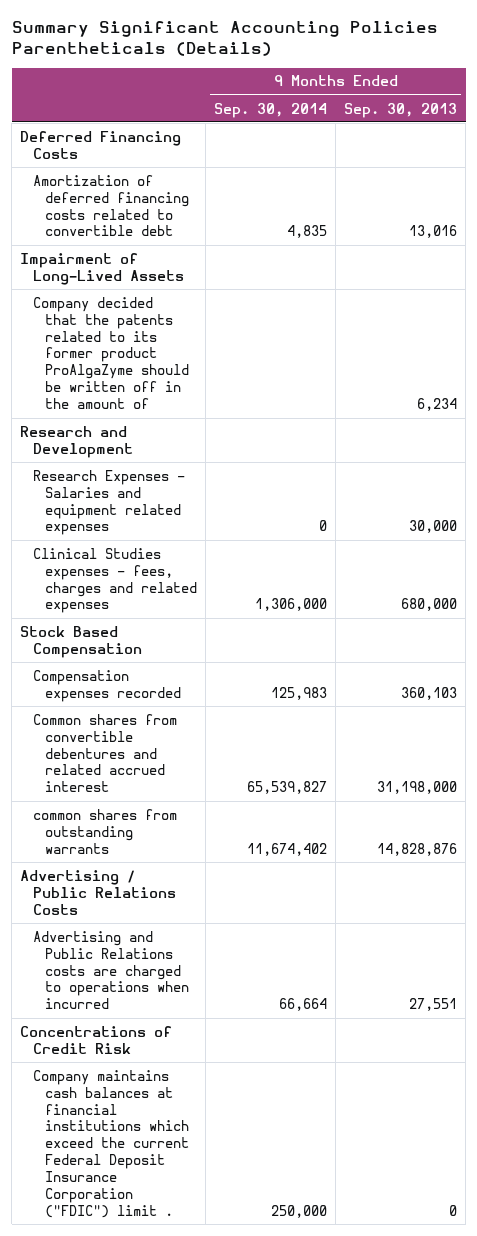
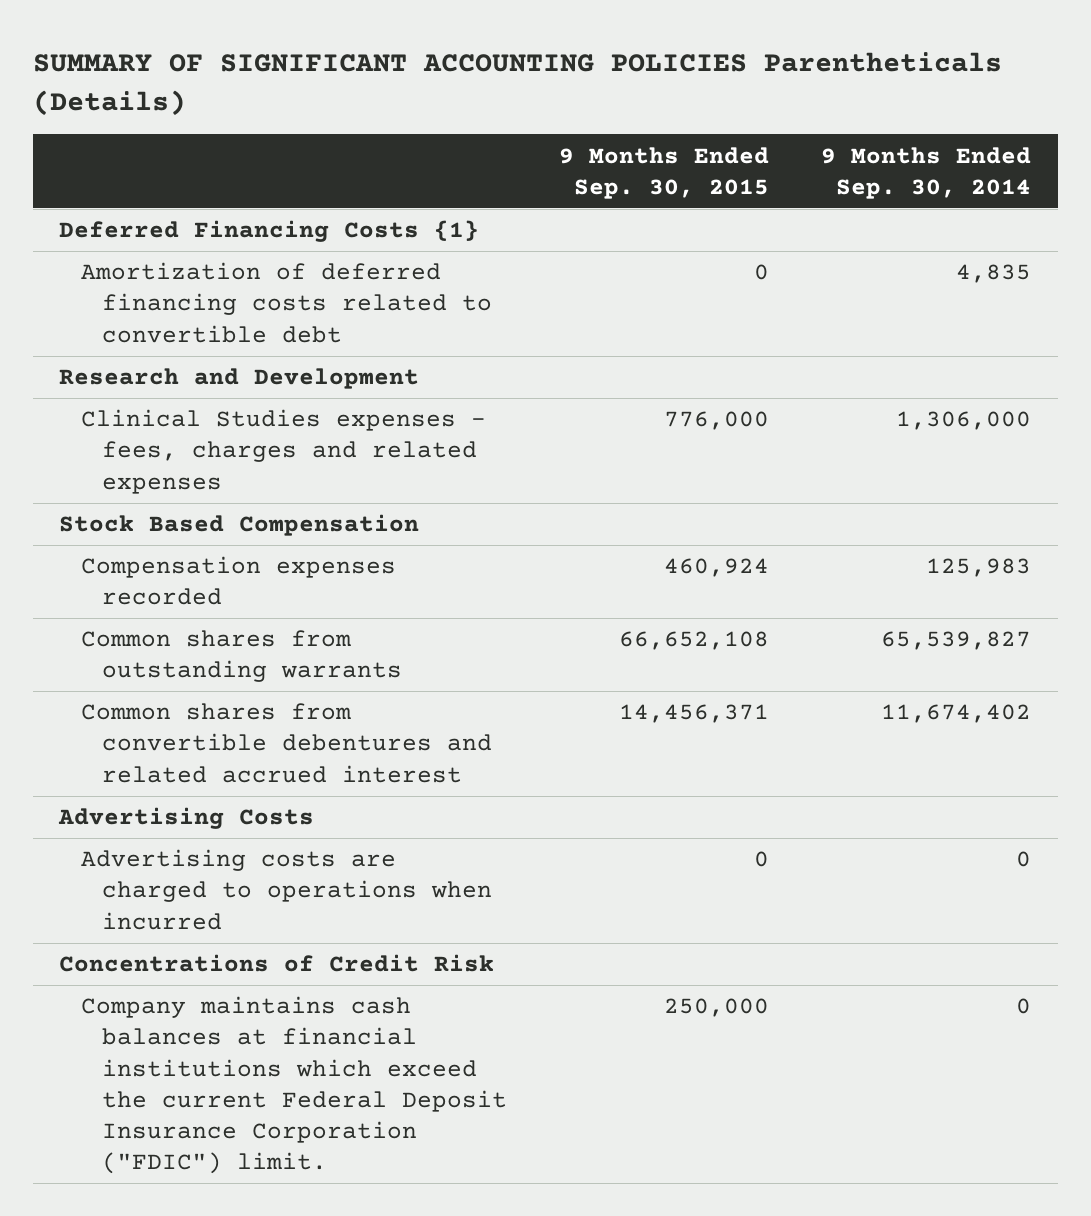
- Summary Significant Accounting Policies Parentheticals (Details)
+ SUMMARY OF SIGNIFICANT ACCOUNTING POLICIES Parentheticals (Details)
- | 9 Months Ended Sep. 30, 2014 | 9 Months Ended Sep. 30, 2013
+ | 9 Months Ended Sep. 30, 2015 | 9 Months Ended Sep. 30, 2014
- Deferred Financing Costs
+ Deferred Financing Costs {1}
- Impairment of Long-Lived Assets
- Company decided that the patents related to its former product ProAlgaZyme should be written off in the amount of | | 6,234
- Research Expenses - Salaries and equipment related expenses | 0 | 30,000
- Common shares from convertible debentures and related accrued interest | 65,539,827 | 31,198,000
- common shares from outstanding warrants | 11,674,402 | 14,828,876
- Advertising / Public Relations Costs
- Advertising and Public Relations costs are charged to operations when incurred | 66,664 | 27,551
+ Common shares from outstanding warrants | 66,652,108 | 65,539,827
+ Common shares from convertible debentures and related accrued interest | 14,456,371 | 11,674,402
+ Advertising Costs
+ Advertising costs are charged to operations when incurred | 0 | 0
- Company maintains cash balances at financial institutions which exceed the current Federal Deposit Insurance Corporation ("FDIC") limit . | 250,000 | 0
+ Company maintains cash balances at financial institutions which exceed the current Federal Deposit Insurance Corporation ("FDIC") limit. | 250,000 | 0

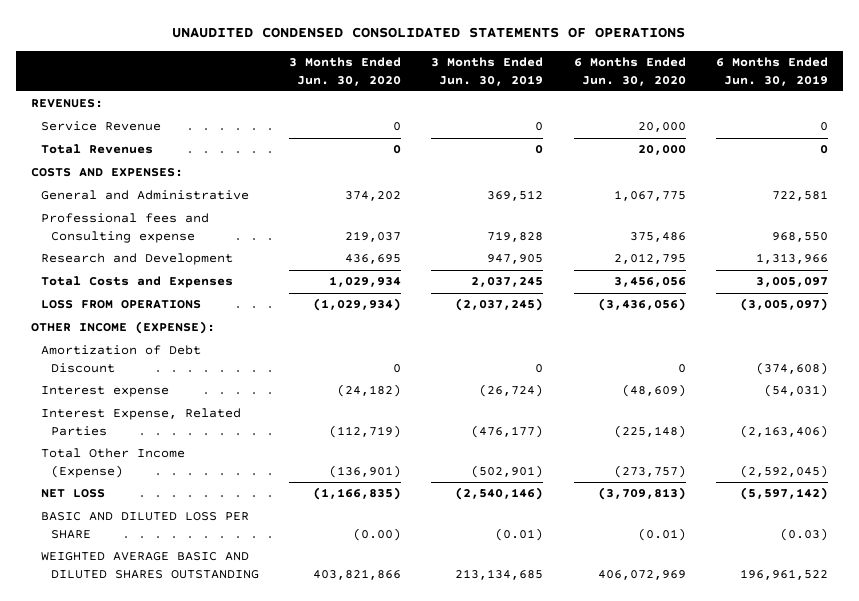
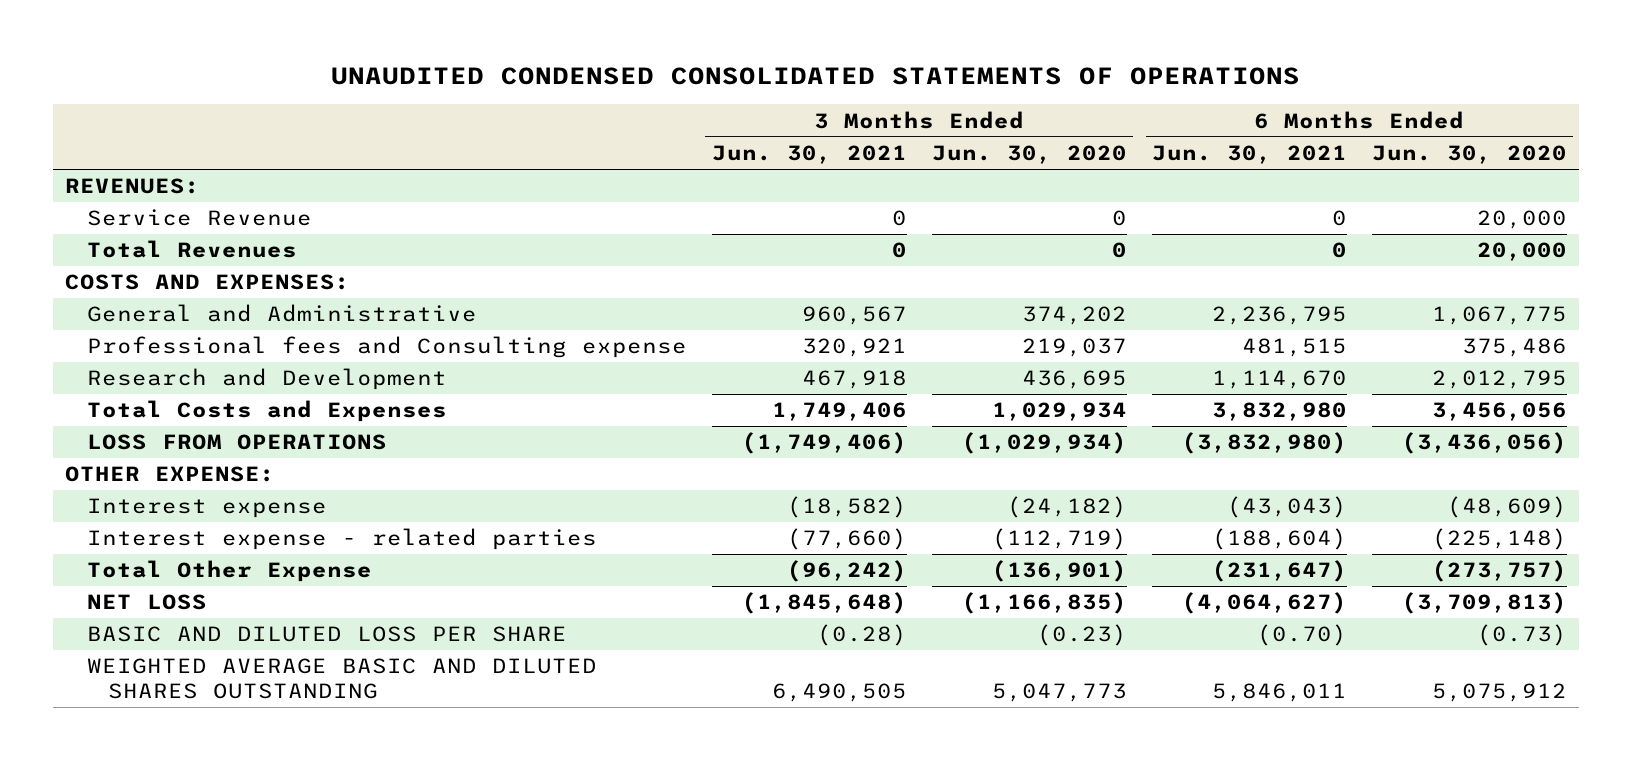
- | 3 Months Ended Jun. 30, 2020 | 3 Months Ended Jun. 30, 2019 | 6 Months Ended Jun. 30, 2020 | 6 Months Ended Jun. 30, 2019
+ | 3 Months Ended Jun. 30, 2021 | 3 Months Ended Jun. 30, 2020 | 6 Months Ended Jun. 30, 2021 | 6 Months Ended Jun. 30, 2020
- OTHER INCOME (EXPENSE):
- Amortization of Debt Discount | 0 | 0 | 0 | (374,608)
+ OTHER EXPENSE:
- Interest Expense, Related Parties | (112,719) | (476,177) | (225,148) | (2,163,406)
- Total Other Income (Expense) | (136,901) | (502,901) | (273,757) | (2,592,045)
+ Interest expense - related parties | (77,660) | (112,719) | (188,604) | (225,148)
+ Total Other Expense | (96,242) | (136,901) | (231,647) | (273,757)
- BASIC AND DILUTED LOSS PER SHARE | (0.00) | (0.01) | (0.01) | (0.03)
- WEIGHTED AVERAGE BASIC AND DILUTED SHARES OUTSTANDING | 403,821,866 | 213,134,685 | 406,072,969 | 196,961,522
+ BASIC AND DILUTED LOSS PER SHARE | (0.28) | (0.23) | (0.70) | (0.73)
+ WEIGHTED AVERAGE BASIC AND DILUTED SHARES OUTSTANDING | 6,490,505 | 5,047,773 | 5,846,011 | 5,075,912

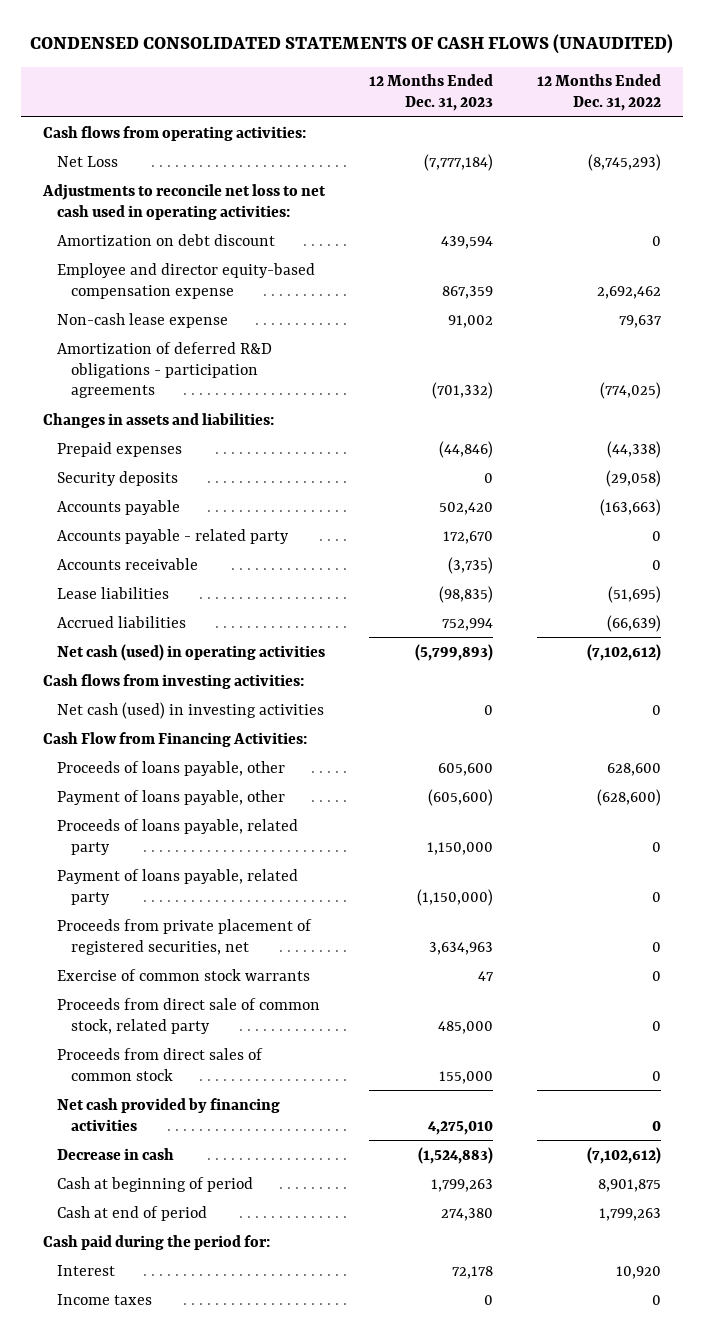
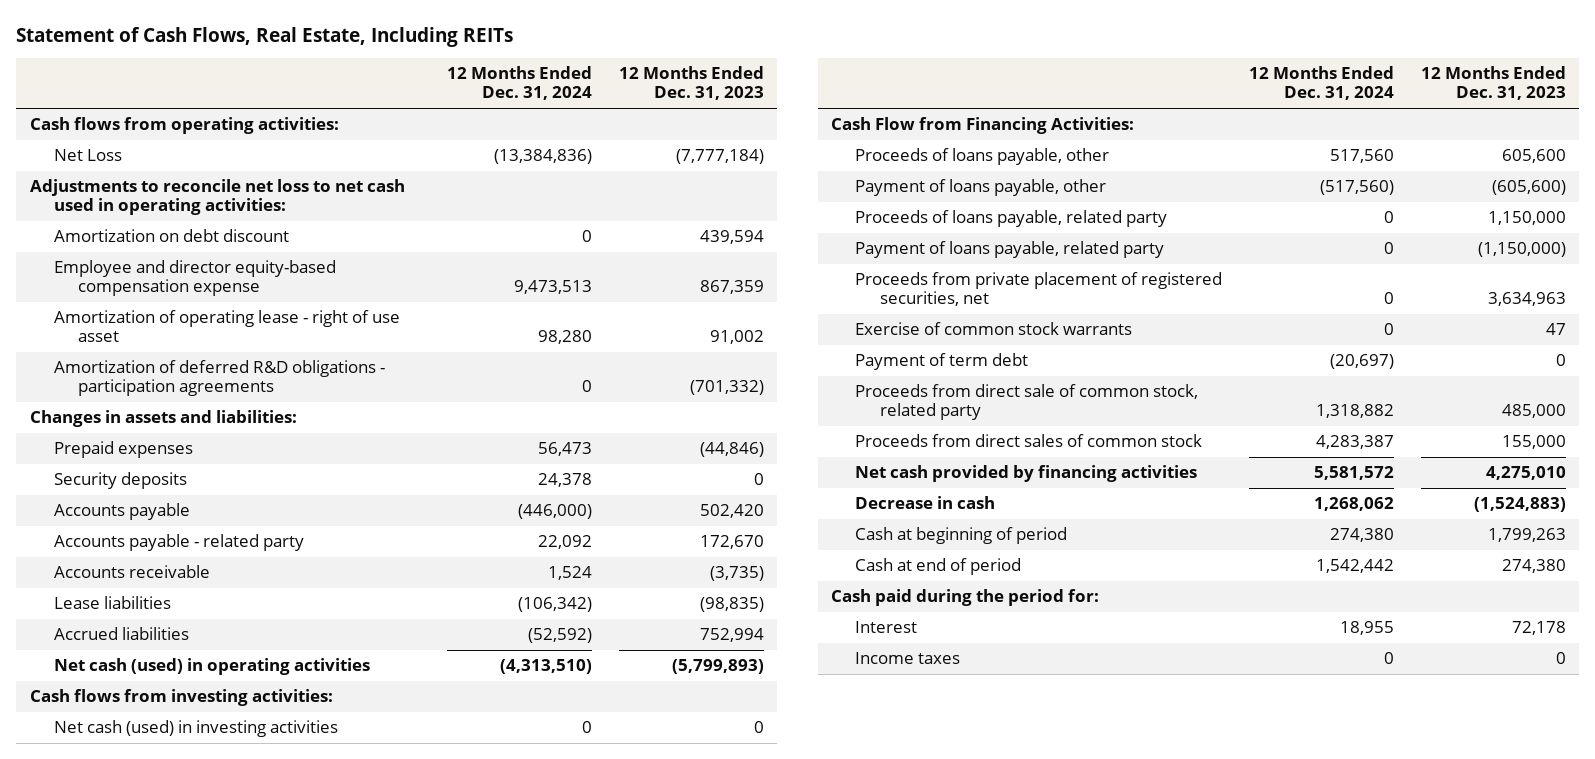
- CONDENSED CONSOLIDATED STATEMENTS OF CASH FLOWS (UNAUDITED)
+ Statement of Cash Flows, Real Estate, Including REITs
- | 12 Months Ended Dec. 31, 2023 | 12 Months Ended Dec. 31, 2022
+ | 12 Months Ended Dec. 31, 2024 | 12 Months Ended Dec. 31, 2023
- Non-cash lease expense | 91,002 | 79,637
+ Amortization of operating lease - right of use asset | 98,280 | 91,002
+ Payment of term debt | (20,697) | 0

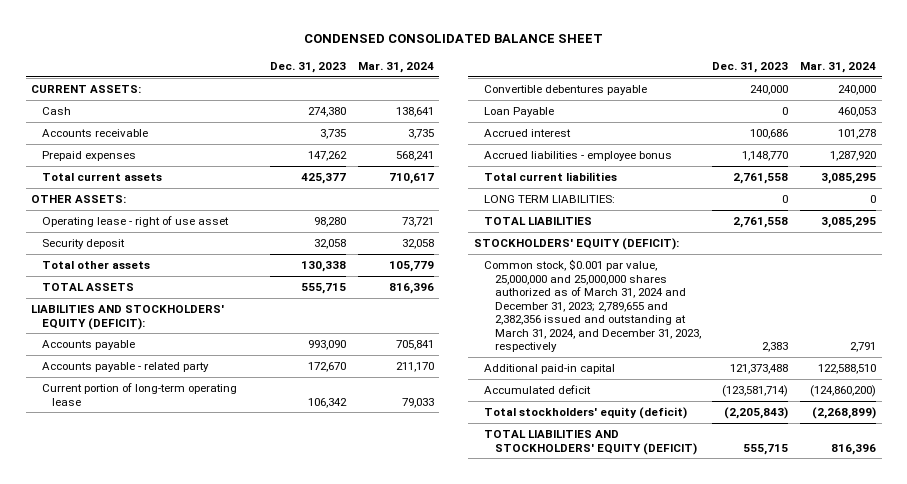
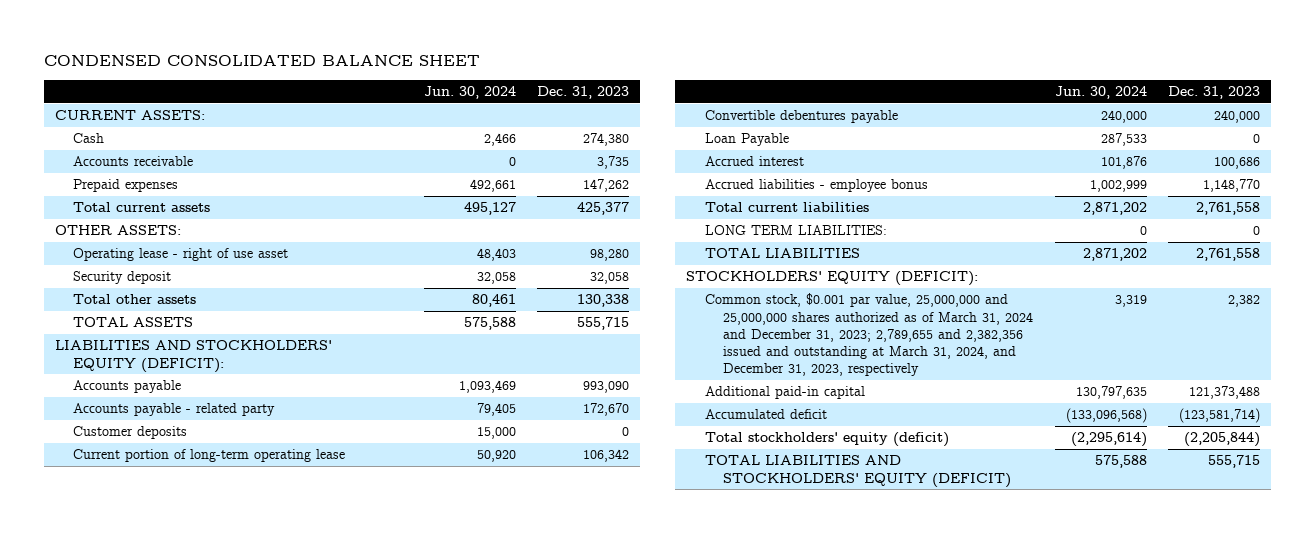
- | Dec. 31, 2023 | Mar. 31, 2024
+ | Jun. 30, 2024 | Dec. 31, 2023
+ Customer deposits | 15,000 | 0
- Common stock, $0.001 par value, 25,000,000 and 25,000,000 shares authorized as of March 31, 2024 and December 31, 2023; 2,789,655 and 2,382,356 issued and outstanding at March 31, 2024, and December 31, 2023, respectively | 2,383 | 2,791
+ Common stock, $0.001 par value, 25,000,000 and 25,000,000 shares authorized as of March 31, 2024 and December 31, 2023; 2,789,655 and 2,382,356 issued and outstanding at March 31, 2024, and December 31, 2023, respectively | 3,319 | 2,382
- Total stockholders' equity (deficit) | (2,205,843) | (2,268,899)
+ Total stockholders' equity (deficit) | (2,295,614) | (2,205,844)

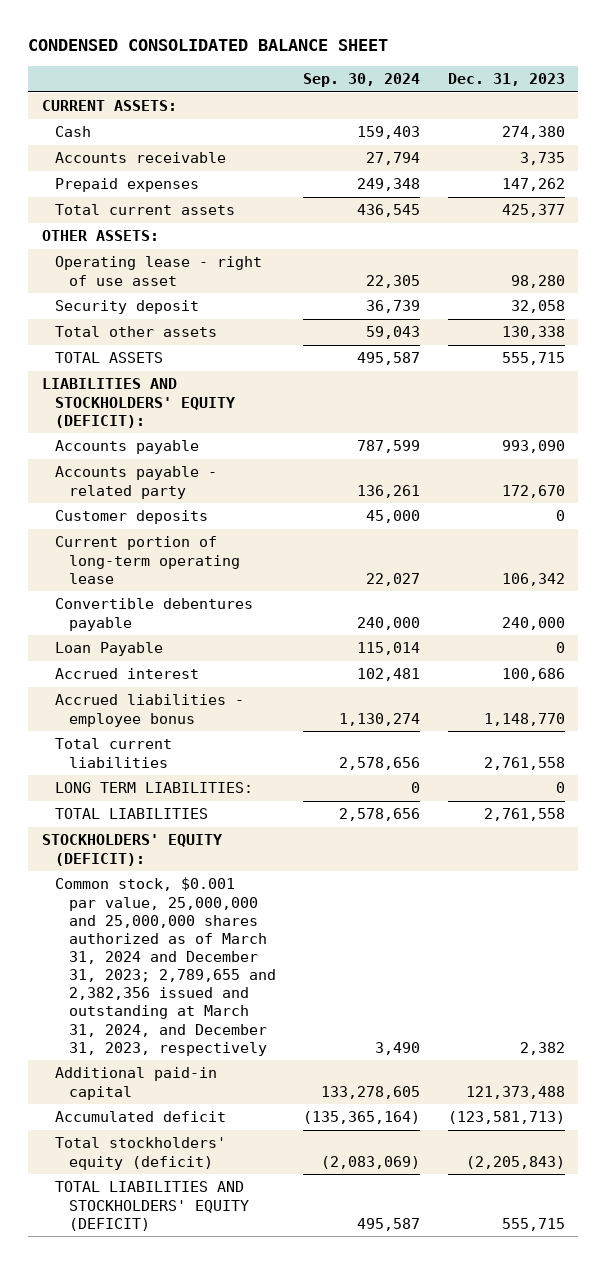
- | Jun. 30, 2024 | Dec. 31, 2023
+ | Sep. 30, 2024 | Dec. 31, 2023
- Accumulated deficit | (133,096,568) | (123,581,714)
- Total stockholders' equity (deficit) | (2,295,614) | (2,205,844)
+ Accumulated deficit | (135,365,164) | (123,581,713)
+ Total stockholders' equity (deficit) | (2,083,069) | (2,205,843)

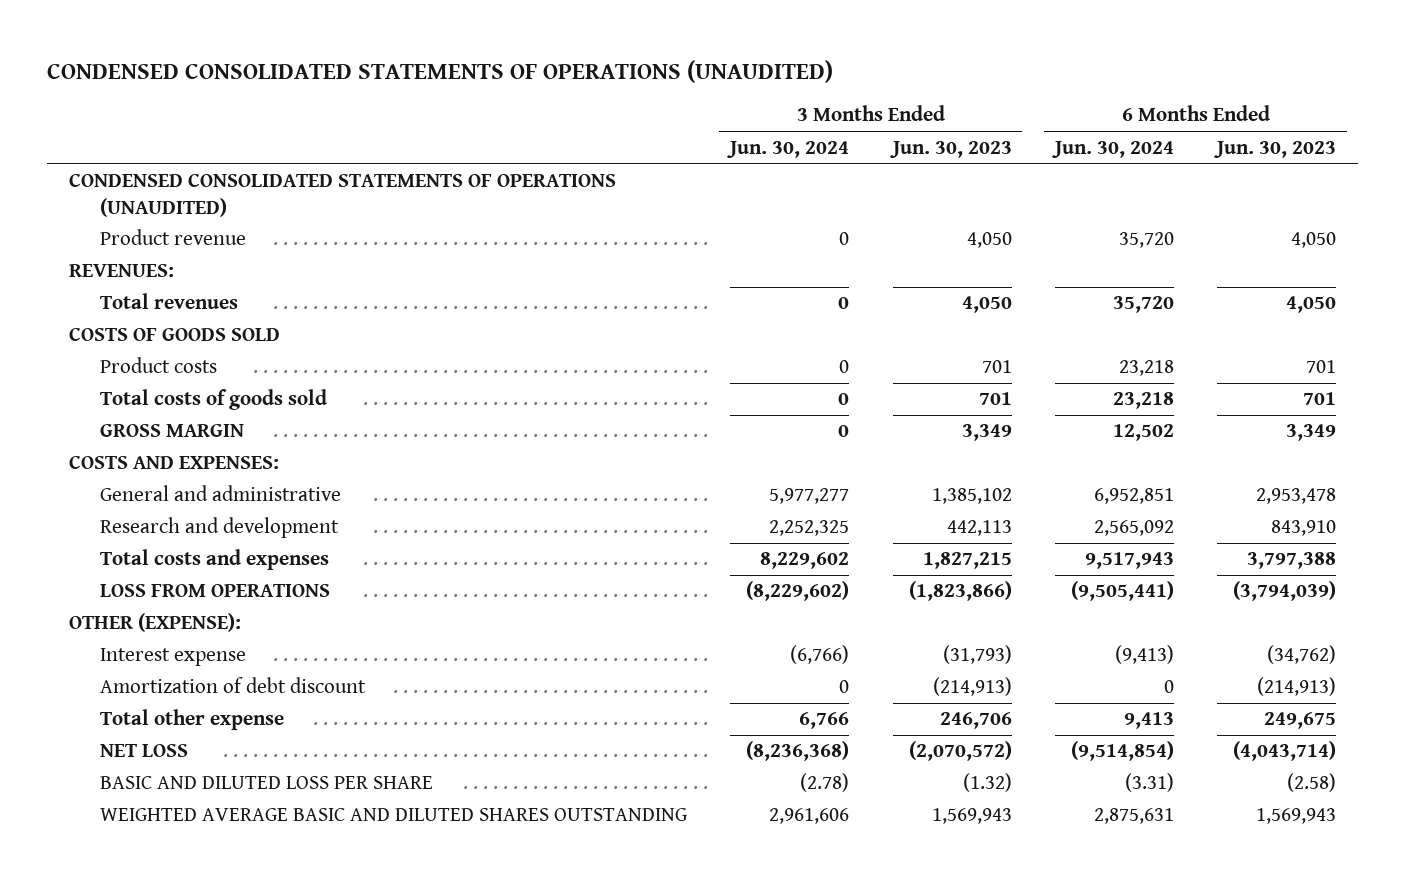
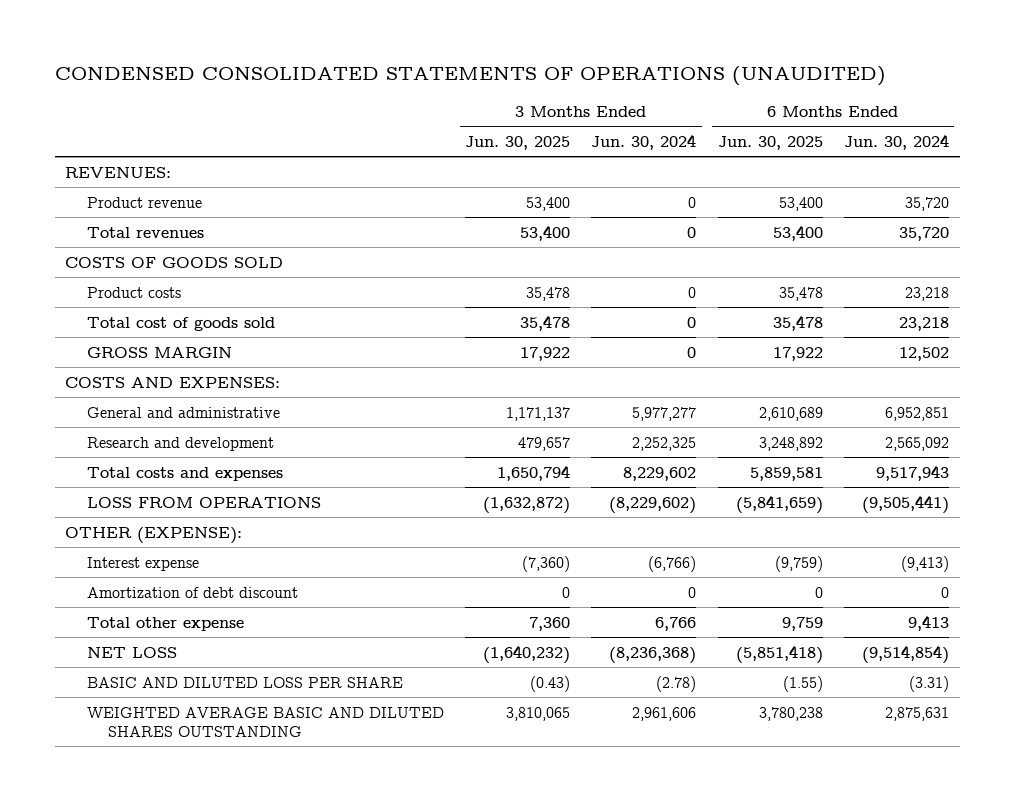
- | 3 Months Ended Jun. 30, 2024 | 3 Months Ended Jun. 30, 2023 | 6 Months Ended Jun. 30, 2024 | 6 Months Ended Jun. 30, 2023
+ | 3 Months Ended Jun. 30, 2025 | 3 Months Ended Jun. 30, 2024 | 6 Months Ended Jun. 30, 2025 | 6 Months Ended Jun. 30, 2024
- CONDENSED CONSOLIDATED STATEMENTS OF OPERATIONS (UNAUDITED)
moved down: Product revenue | 53,400 | 0 | 53,400 | 35,720
- Total costs of goods sold | 0 | 701 | 23,218 | 701
+ Total cost of goods sold | 35,478 | 0 | 35,478 | 23,218

